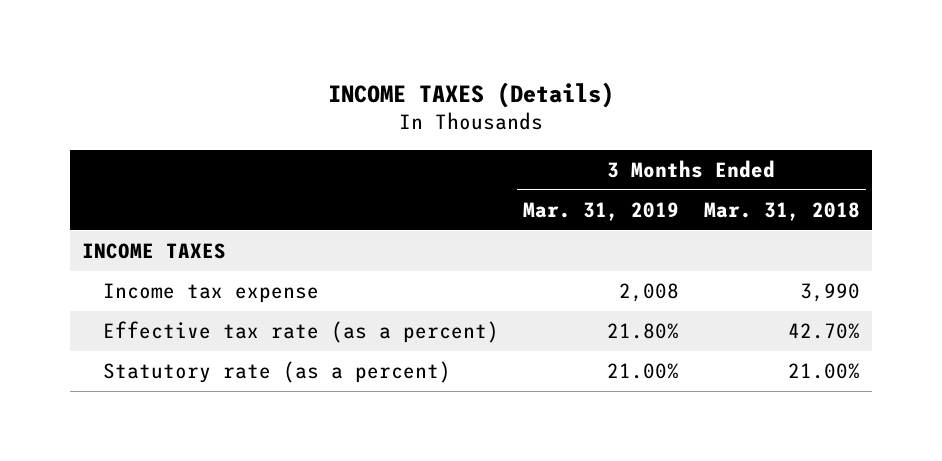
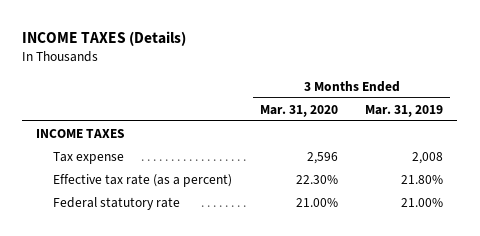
- | 3 Months Ended Mar. 31, 2019 | 3 Months Ended Mar. 31, 2018
+ | 3 Months Ended Mar. 31, 2020 | 3 Months Ended Mar. 31, 2019
- Income tax expense | 2,008 | 3,990
+ Tax expense | 2,596 | 2,008
- Statutory rate (as a percent) | 21.00% | 21.00%
+ Federal statutory rate | 21.00% | 21.00%

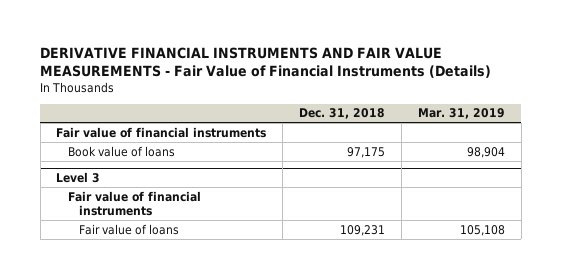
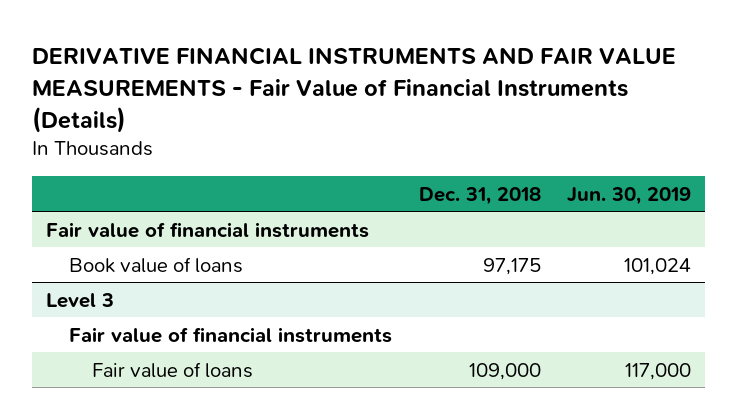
- | Dec. 31, 2018 | Mar. 31, 2019
+ | Dec. 31, 2018 | Jun. 30, 2019
@ Level 3
- Fair value of loans | 109,231 | 105,108
+ Fair value of loans | 109,000 | 117,000

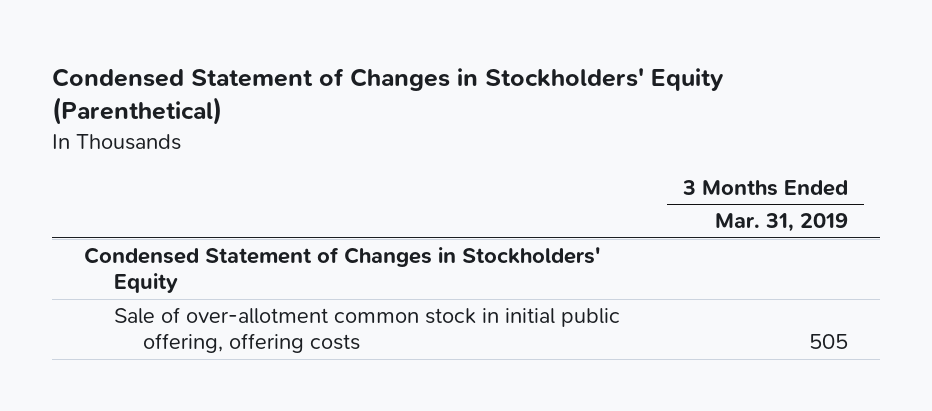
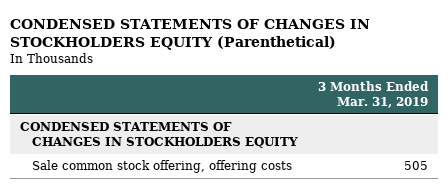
- Condensed Statement of Changes in Stockholders' Equity (Parenthetical)
+ CONDENSED STATEMENTS OF CHANGES IN STOCKHOLDERS EQUITY (Parenthetical)
- Condensed Statement of Changes in Stockholders' Equity
- Sale of over-allotment common stock in initial public offering, offering costs | 505
+ CONDENSED STATEMENTS OF CHANGES IN STOCKHOLDERS EQUITY
+ Sale common stock offering, offering costs | 505

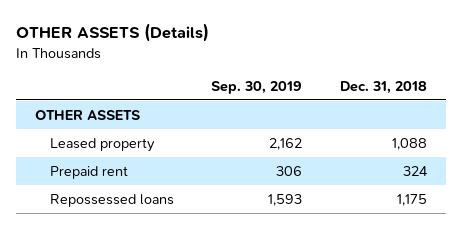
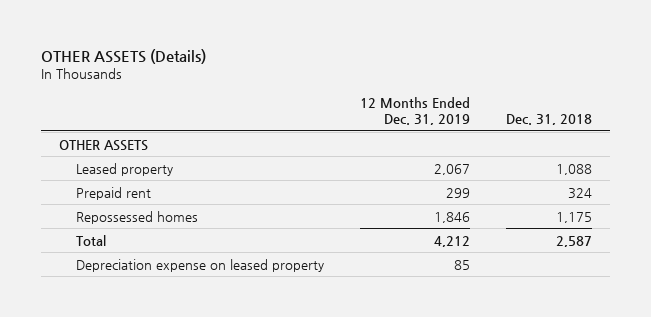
- | Sep. 30, 2019 | Dec. 31, 2018
+ | 12 Months Ended Dec. 31, 2019 | Dec. 31, 2018
- Repossessed loans | 1,593 | 1,175
+ Repossessed homes | 1,846 | 1,175
+ Total | 4,212 | 2,587
+ Depreciation expense on leased property | 85 |

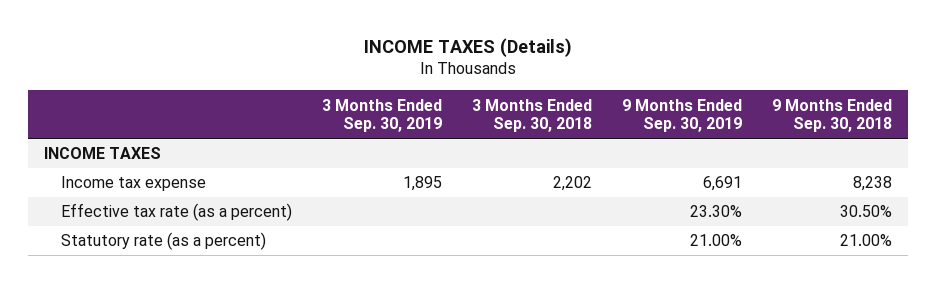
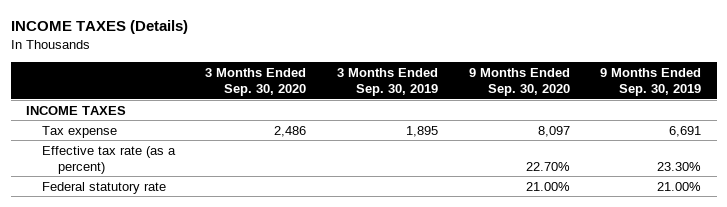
- | 3 Months Ended Sep. 30, 2019 | 3 Months Ended Sep. 30, 2018 | 9 Months Ended Sep. 30, 2019 | 9 Months Ended Sep. 30, 2018
+ | 3 Months Ended Sep. 30, 2020 | 3 Months Ended Sep. 30, 2019 | 9 Months Ended Sep. 30, 2020 | 9 Months Ended Sep. 30, 2019
- Income tax expense | 1,895 | 2,202 | 6,691 | 8,238
+ Tax expense | 2,486 | 1,895 | 8,097 | 6,691
- Statutory rate (as a percent) | | | 21.00% | 21.00%
+ Federal statutory rate | | | 21.00% | 21.00%

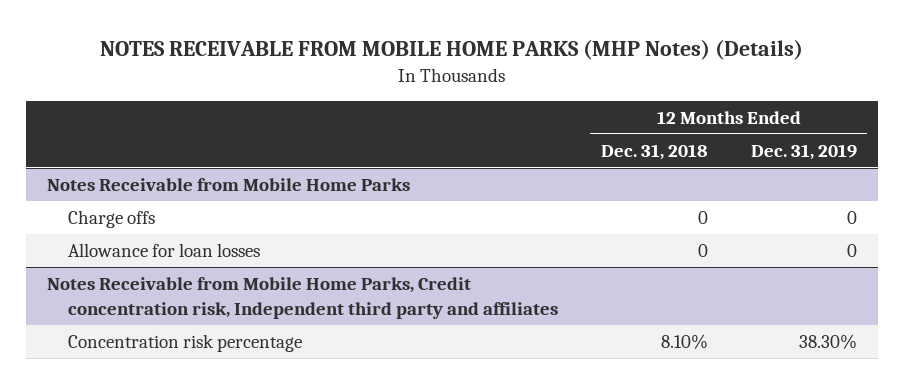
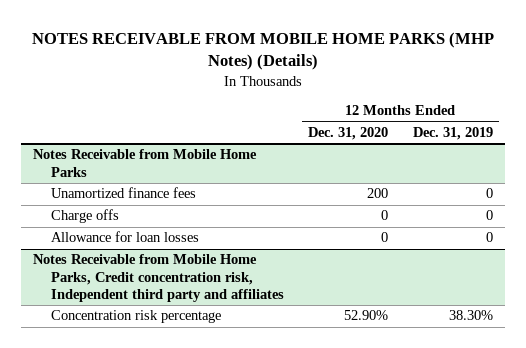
- | 12 Months Ended Dec. 31, 2018 | 12 Months Ended Dec. 31, 2019
+ | 12 Months Ended Dec. 31, 2020 | 12 Months Ended Dec. 31, 2019
@ Notes Receivable from Mobile Home Parks
+ Unamortized finance fees | 200 | 0

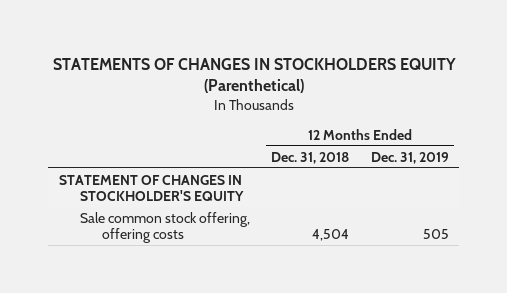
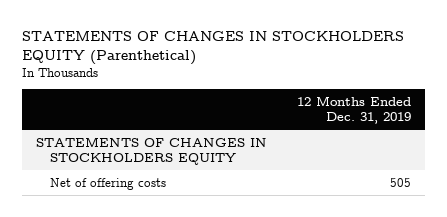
- | 12 Months Ended Dec. 31, 2018 | 12 Months Ended Dec. 31, 2019
+ | 12 Months Ended Dec. 31, 2019
- STATEMENT OF CHANGES IN STOCKHOLDER'S EQUITY
- Sale common stock offering, offering costs | 4,504 | 505
+ STATEMENTS OF CHANGES IN STOCKHOLDERS EQUITY
+ Net of offering costs | 505

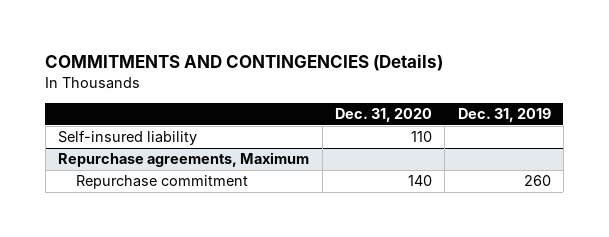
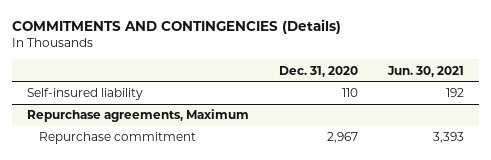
- | Dec. 31, 2020 | Dec. 31, 2019
+ | Dec. 31, 2020 | Jun. 30, 2021
@ Repurchase agreements, Maximum
- Repurchase commitment | 140 | 260
+ Repurchase commitment | 2,967 | 3,393

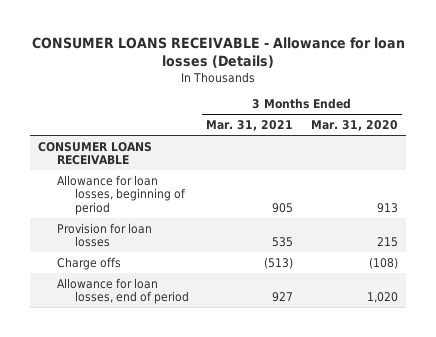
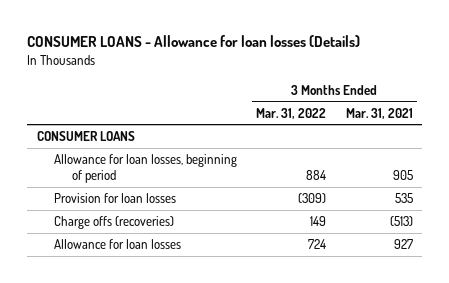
- CONSUMER LOANS RECEIVABLE - Allowance for loan losses (Details)
+ CONSUMER LOANS - Allowance for loan losses (Details)
- | 3 Months Ended Mar. 31, 2021 | 3 Months Ended Mar. 31, 2020
+ | 3 Months Ended Mar. 31, 2022 | 3 Months Ended Mar. 31, 2021
- CONSUMER LOANS RECEIVABLE
+ CONSUMER LOANS
- Charge offs | (513) | (108)
- Allowance for loan losses, end of period | 927 | 1,020
+ Charge offs (recoveries) | 149 | (513)
+ Allowance for loan losses | 724 | 927

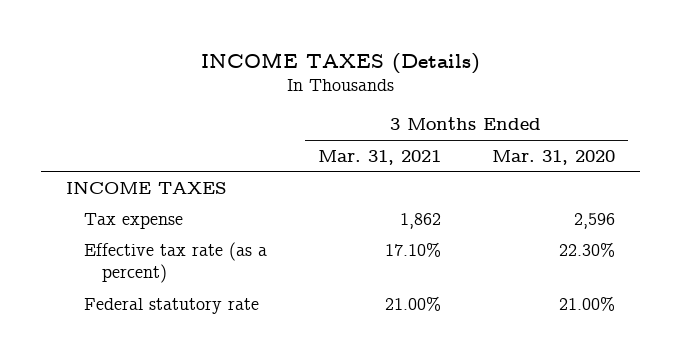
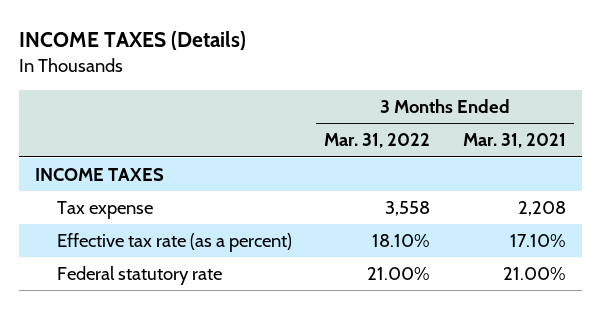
- | 3 Months Ended Mar. 31, 2021 | 3 Months Ended Mar. 31, 2020
+ | 3 Months Ended Mar. 31, 2022 | 3 Months Ended Mar. 31, 2021
- Tax expense | 1,862 | 2,596
+ Tax expense | 3,558 | 2,208

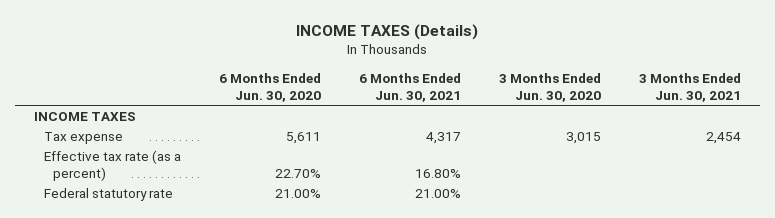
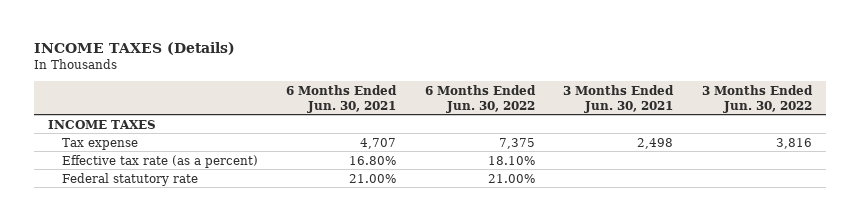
- | 6 Months Ended Jun. 30, 2020 | 6 Months Ended Jun. 30, 2021 | 3 Months Ended Jun. 30, 2020 | 3 Months Ended Jun. 30, 2021
+ | 6 Months Ended Jun. 30, 2021 | 6 Months Ended Jun. 30, 2022 | 3 Months Ended Jun. 30, 2021 | 3 Months Ended Jun. 30, 2022
- Tax expense | 5,611 | 4,317 | 3,015 | 2,454
+ Tax expense | 4,707 | 7,375 | 2,498 | 3,816

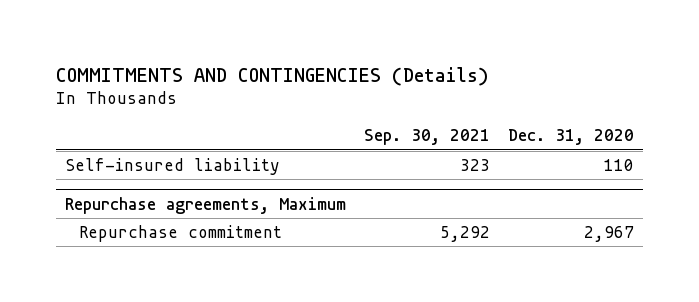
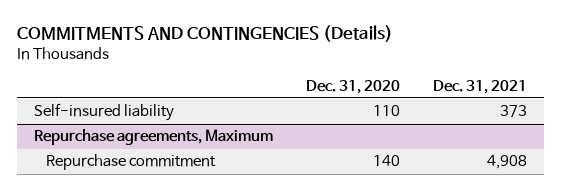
- | Sep. 30, 2021 | Dec. 31, 2020
+ | Dec. 31, 2020 | Dec. 31, 2021
@ Repurchase agreements, Maximum
- Repurchase commitment | 5,292 | 2,967
+ Repurchase commitment | 140 | 4,908

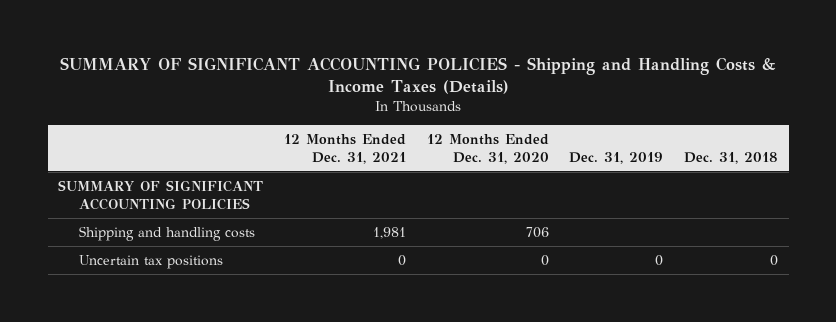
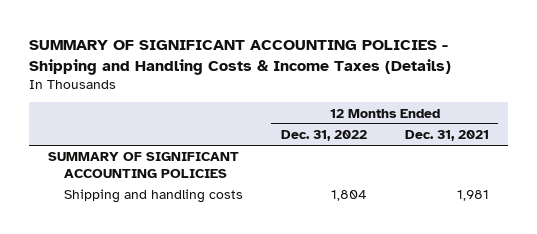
- | 12 Months Ended Dec. 31, 2021 | 12 Months Ended Dec. 31, 2020 | Dec. 31, 2019 | Dec. 31, 2018
+ | 12 Months Ended Dec. 31, 2022 | 12 Months Ended Dec. 31, 2021
- Uncertain tax positions | 0 | 0 | 0 | 0

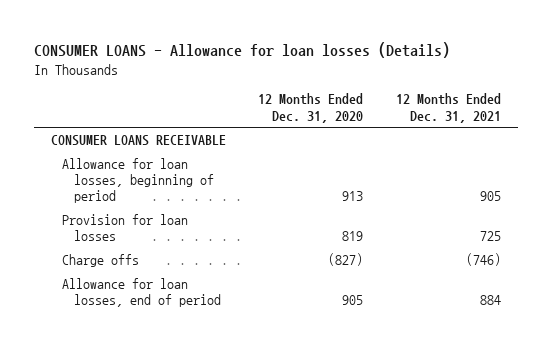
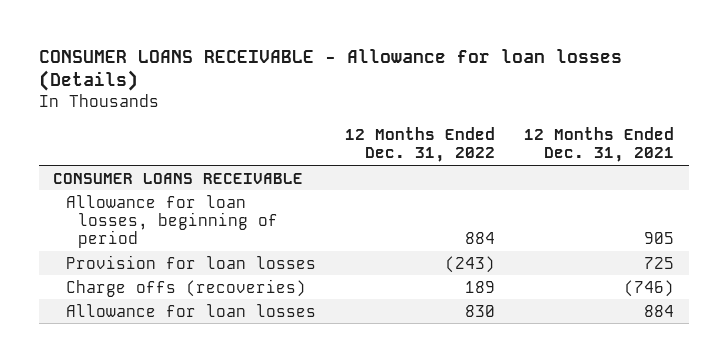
- CONSUMER LOANS - Allowance for loan losses (Details)
+ CONSUMER LOANS RECEIVABLE - Allowance for loan losses (Details)
- | 12 Months Ended Dec. 31, 2020 | 12 Months Ended Dec. 31, 2021
+ | 12 Months Ended Dec. 31, 2022 | 12 Months Ended Dec. 31, 2021
- Charge offs | (827) | (746)
- Allowance for loan losses, end of period | 905 | 884
+ Charge offs (recoveries) | 189 | (746)
+ Allowance for loan losses | 830 | 884

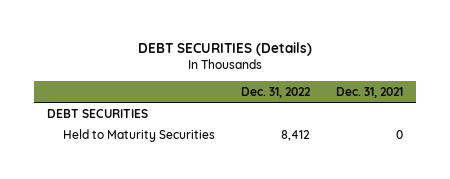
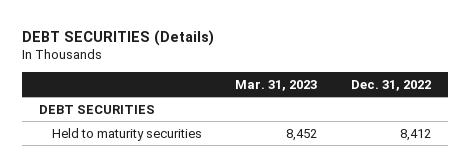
- | Dec. 31, 2022 | Dec. 31, 2021
+ | Mar. 31, 2023 | Dec. 31, 2022
- Held to Maturity Securities | 8,412 | 0
+ Held to maturity securities | 8,452 | 8,412

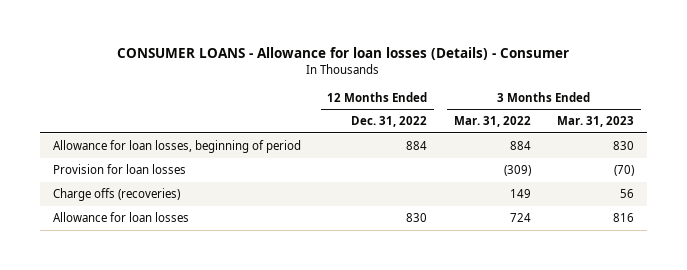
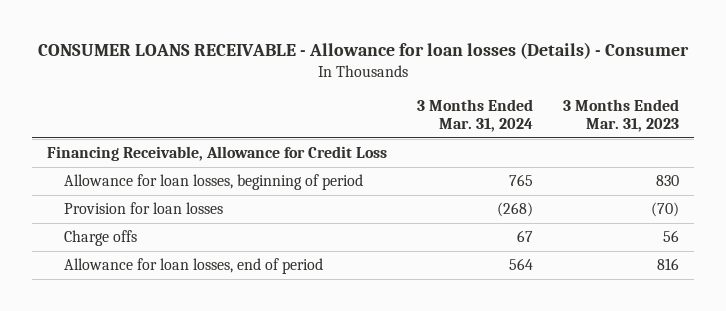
- CONSUMER LOANS - Allowance for loan losses (Details) - Consumer
+ CONSUMER LOANS RECEIVABLE - Allowance for loan losses (Details) - Consumer
- | 12 Months Ended Dec. 31, 2022 | 3 Months Ended Mar. 31, 2022 | 3 Months Ended Mar. 31, 2023
+ | 3 Months Ended Mar. 31, 2024 | 3 Months Ended Mar. 31, 2023
+ Financing Receivable, Allowance for Credit Loss
- Charge offs (recoveries) | | 149 | 56
- Allowance for loan losses | 830 | 724 | 816
+ Charge offs | 67 | 56
+ Allowance for loan losses, end of period | 564 | 816

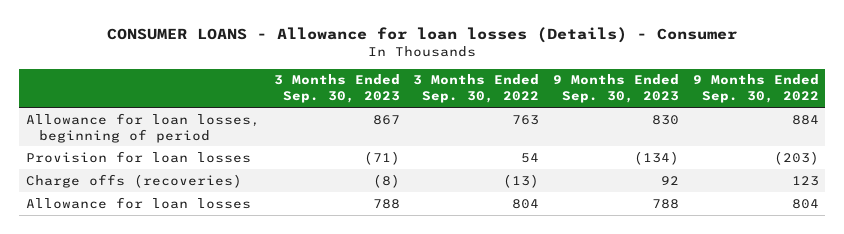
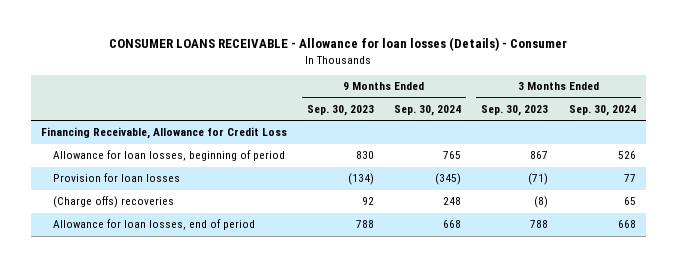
- CONSUMER LOANS - Allowance for loan losses (Details) - Consumer
+ CONSUMER LOANS RECEIVABLE - Allowance for loan losses (Details) - Consumer
- | 3 Months Ended Sep. 30, 2023 | 3 Months Ended Sep. 30, 2022 | 9 Months Ended Sep. 30, 2023 | 9 Months Ended Sep. 30, 2022
+ | 9 Months Ended Sep. 30, 2023 | 9 Months Ended Sep. 30, 2024 | 3 Months Ended Sep. 30, 2023 | 3 Months Ended Sep. 30, 2024
+ Financing Receivable, Allowance for Credit Loss
- Charge offs (recoveries) | (8) | (13) | 92 | 123
- Allowance for loan losses | 788 | 804 | 788 | 804
+ (Charge offs) recoveries | 92 | 248 | (8) | 65
+ Allowance for loan losses, end of period | 788 | 668 | 788 | 668

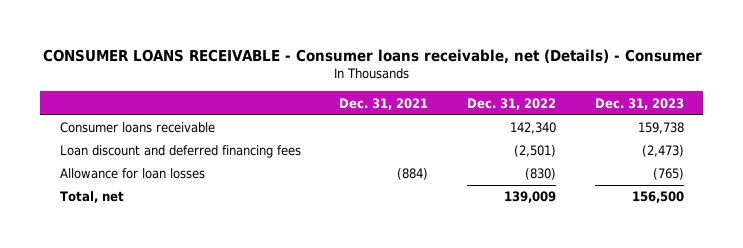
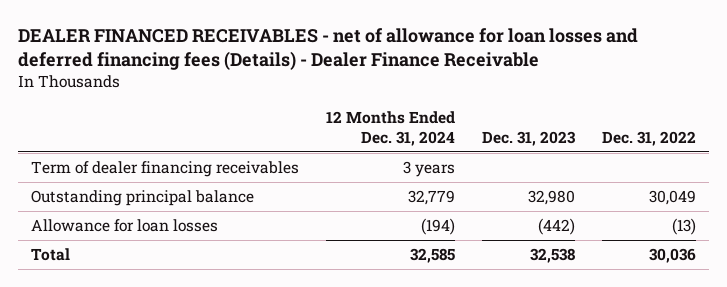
- CONSUMER LOANS RECEIVABLE - Consumer loans receivable, net (Details) - Consumer
+ DEALER FINANCED RECEIVABLES - net of allowance for loan losses and deferred financing fees (Details) - Dealer Finance Receivable
- | Dec. 31, 2021 | Dec. 31, 2022 | Dec. 31, 2023
+ | 12 Months Ended Dec. 31, 2024 | Dec. 31, 2023 | Dec. 31, 2022
- Consumer loans receivable | | 142,340 | 159,738
- Loan discount and deferred financing fees | | (2,501) | (2,473)
- Allowance for loan losses | (884) | (830) | (765)
- Total, net | | 139,009 | 156,500
+ Term of dealer financing receivables | 3 years | |
+ Outstanding principal balance | 32,779 | 32,980 | 30,049
+ Allowance for loan losses | (194) | (442) | (13)
+ Total | 32,585 | 32,538 | 30,036

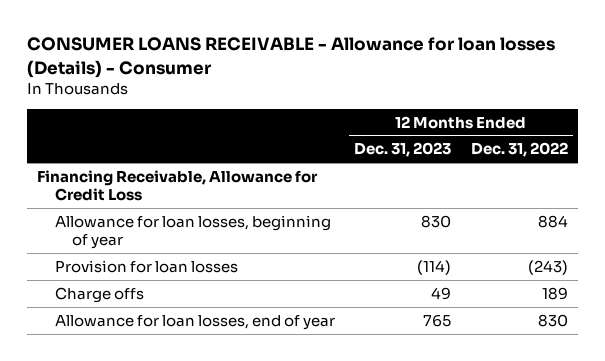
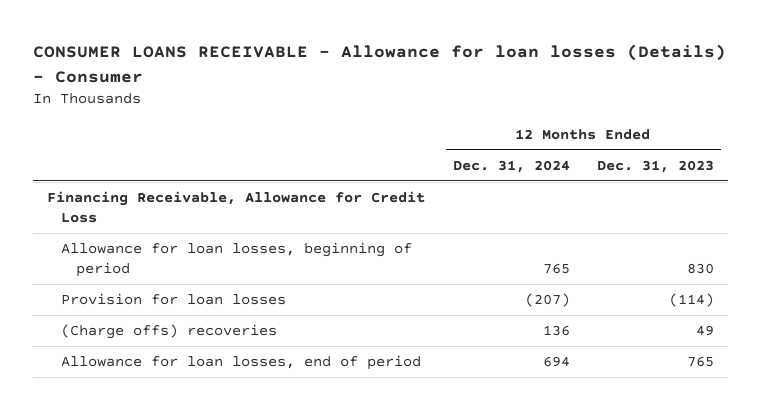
- | 12 Months Ended Dec. 31, 2023 | 12 Months Ended Dec. 31, 2022
+ | 12 Months Ended Dec. 31, 2024 | 12 Months Ended Dec. 31, 2023
- Allowance for loan losses, beginning of year | 830 | 884
+ Allowance for loan losses, beginning of period | 765 | 830
- Charge offs | 49 | 189
- Allowance for loan losses, end of year | 765 | 830
+ (Charge offs) recoveries | 136 | 49
+ Allowance for loan losses, end of period | 694 | 765

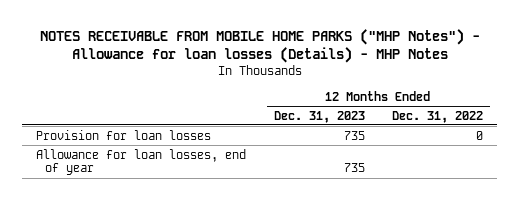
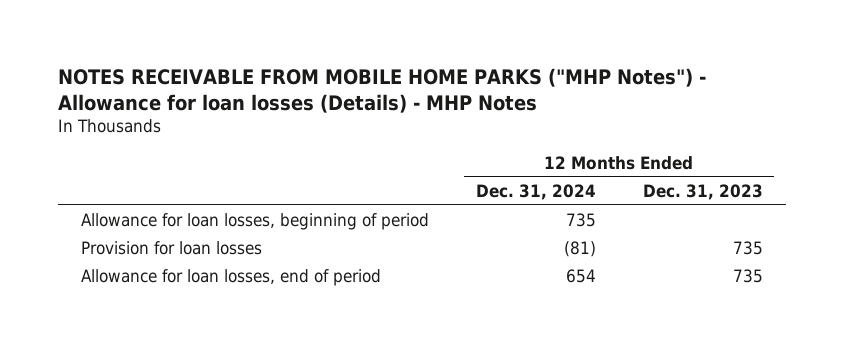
- | 12 Months Ended Dec. 31, 2023 | 12 Months Ended Dec. 31, 2022
+ | 12 Months Ended Dec. 31, 2024 | 12 Months Ended Dec. 31, 2023
+ Allowance for loan losses, beginning of period | 735 |
- Allowance for loan losses, end of year | 735 |
+ Allowance for loan losses, end of period | 654 | 735

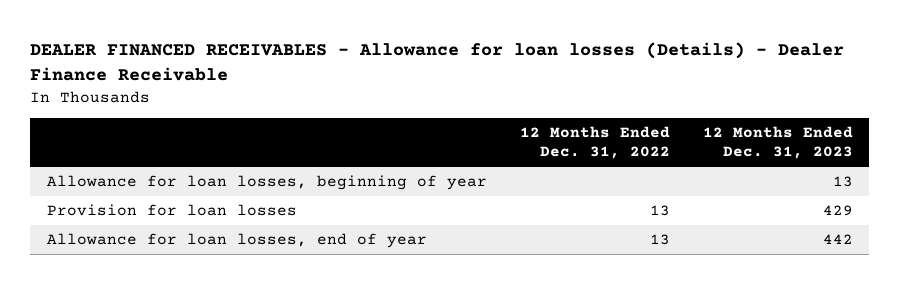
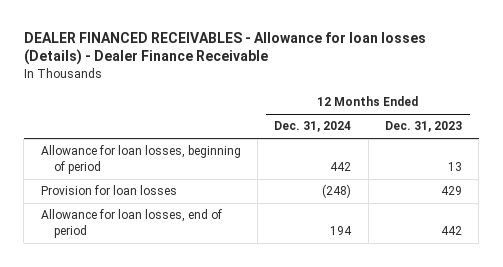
- | 12 Months Ended Dec. 31, 2022 | 12 Months Ended Dec. 31, 2023
+ | 12 Months Ended Dec. 31, 2024 | 12 Months Ended Dec. 31, 2023
- Allowance for loan losses, beginning of year | | 13
+ Allowance for loan losses, beginning of period | 442 | 13
- Allowance for loan losses, end of year | 13 | 442
+ Allowance for loan losses, end of period | 194 | 442

